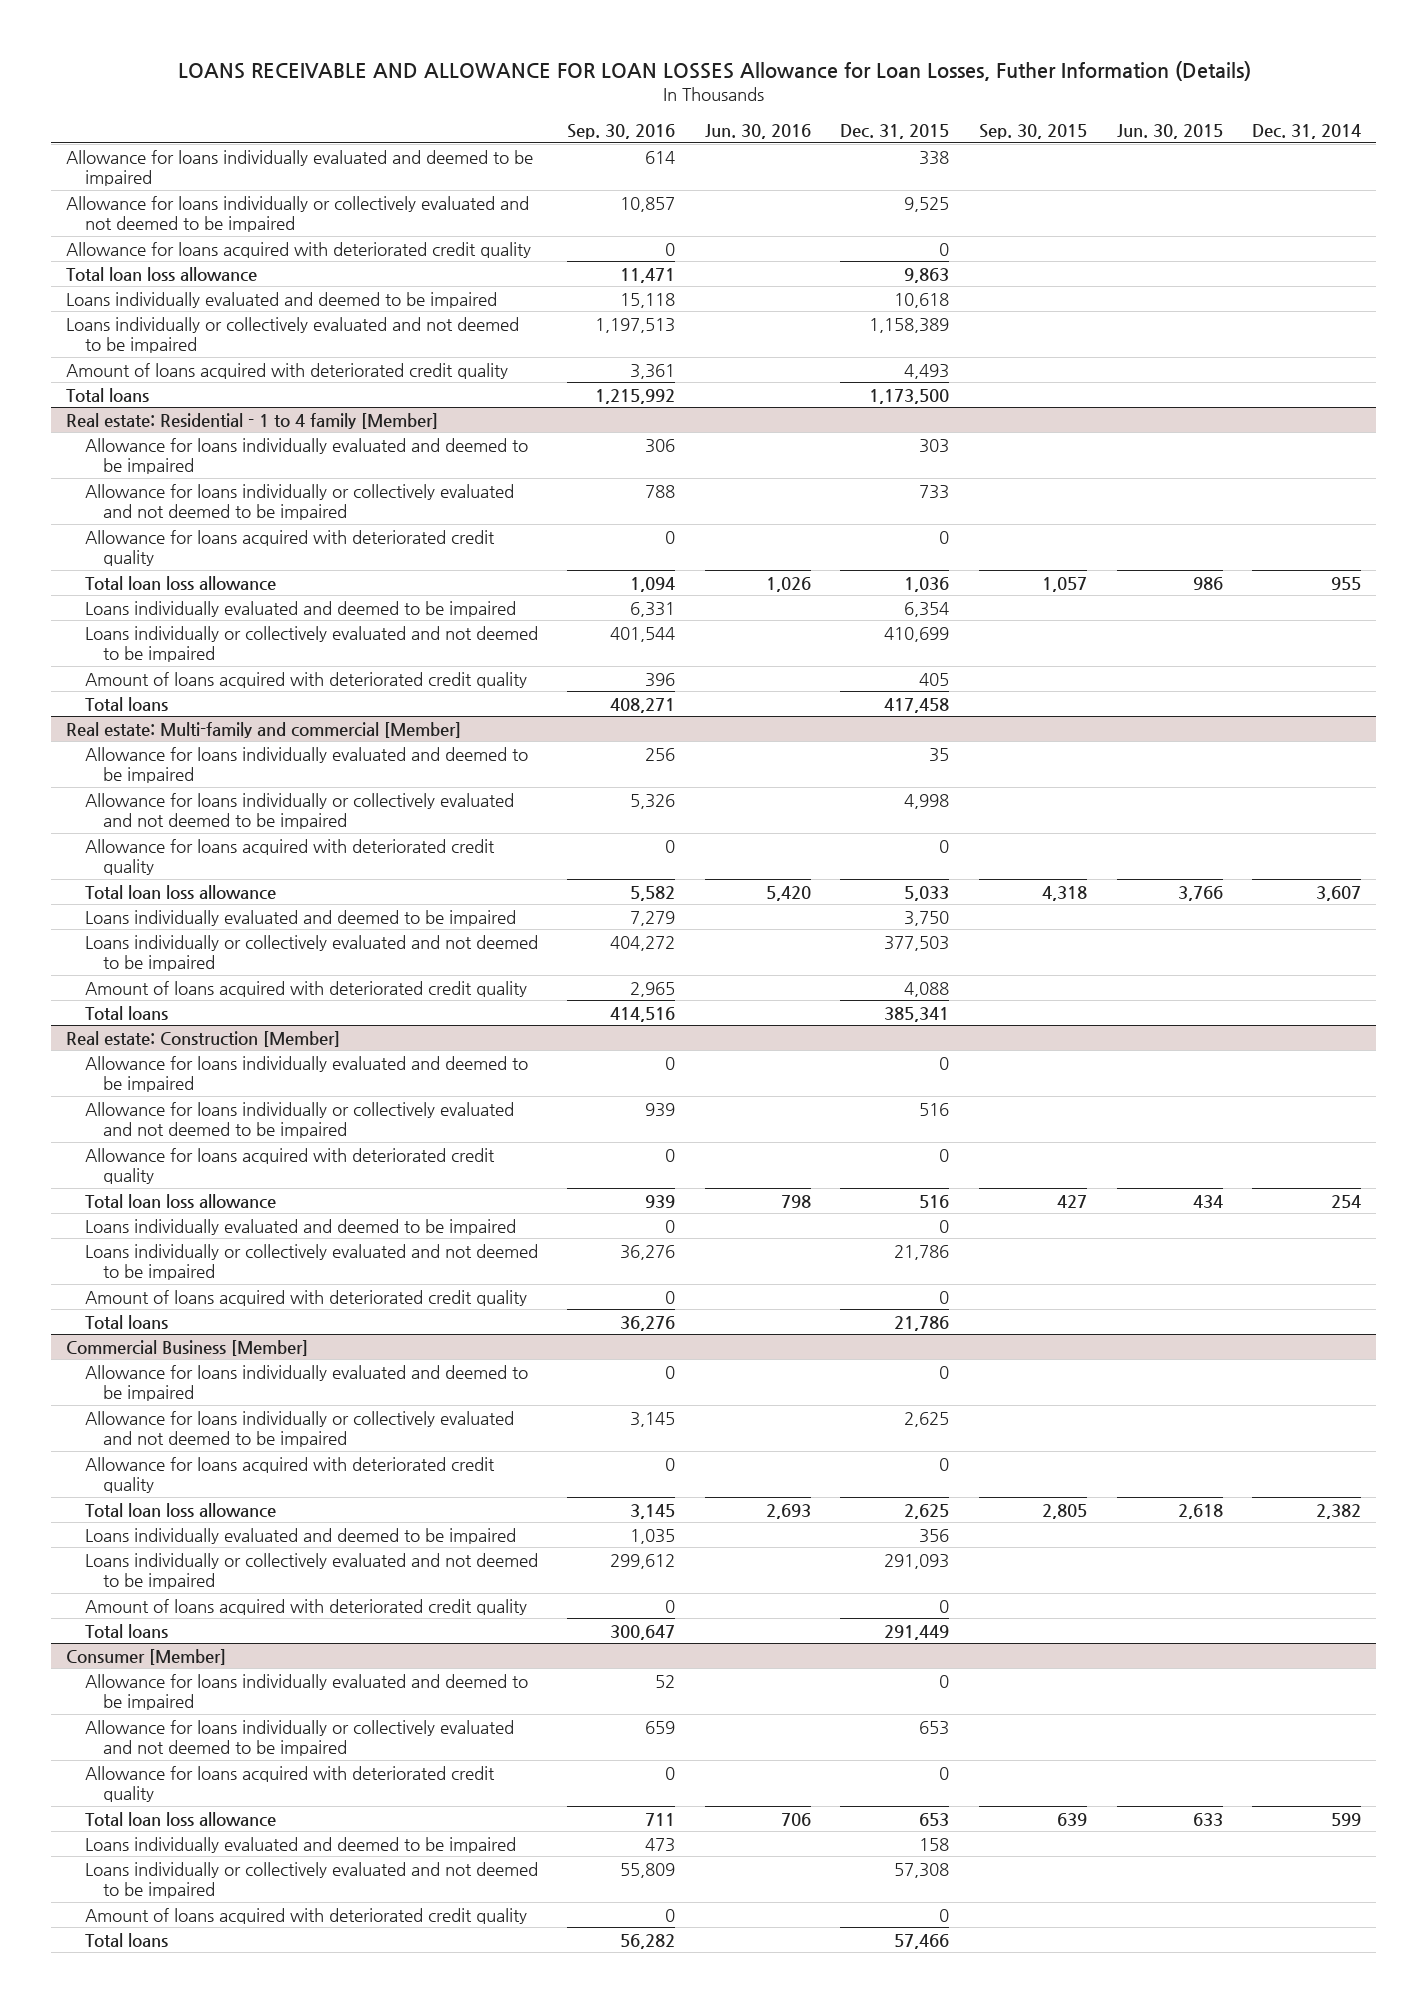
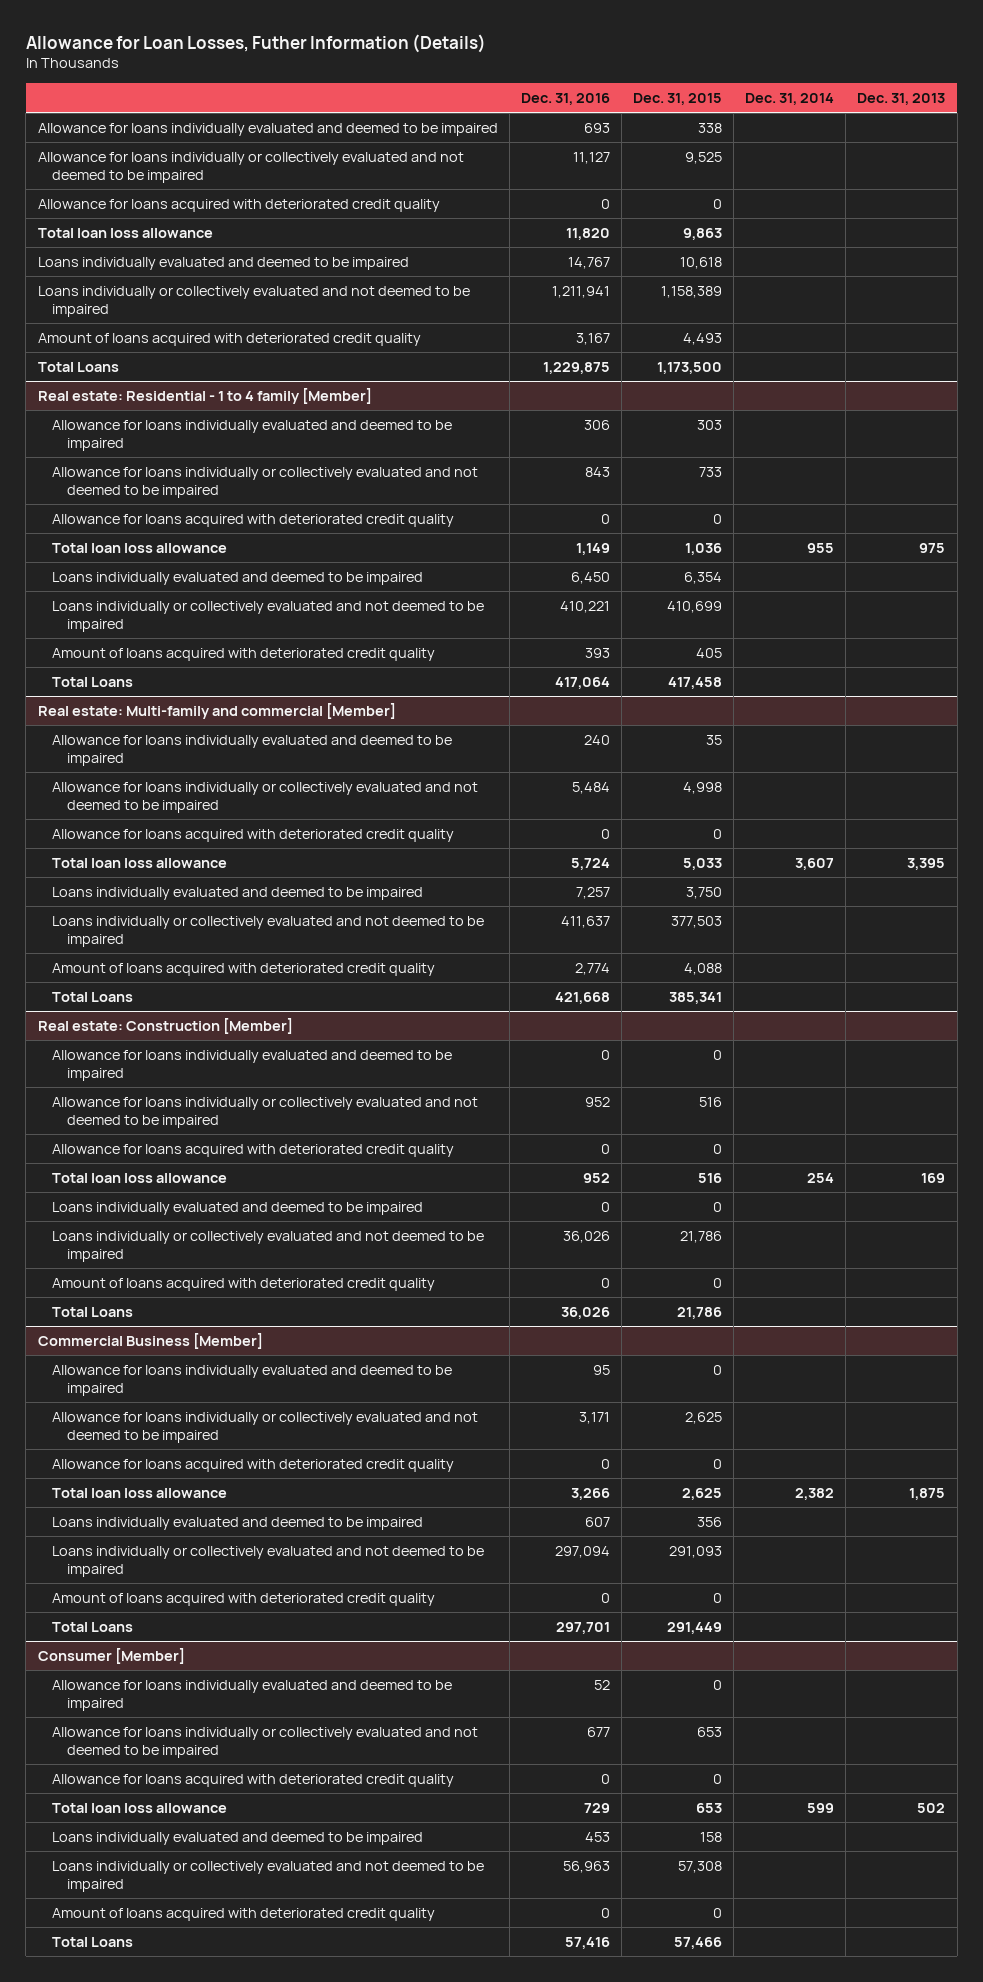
- LOANS RECEIVABLE AND ALLOWANCE FOR LOAN LOSSES Allowance for Loan Losses, Futher Information (Details)
+ Allowance for Loan Losses, Futher Information (Details)
- | Sep. 30, 2016 | Jun. 30, 2016 | Dec. 31, 2015 | Sep. 30, 2015 | Jun. 30, 2015 | Dec. 31, 2014
+ | Dec. 31, 2016 | Dec. 31, 2015 | Dec. 31, 2014 | Dec. 31, 2013
- Total loans | 1,215,992 | | 1,173,500 | | |
+ Total Loans | 1,229,875 | 1,173,500 | |
@ Real estate: Residential - 1 to 4 family [Member]
- Total loans | 408,271 | | 417,458 | | |
+ Total Loans | 417,064 | 417,458 | |
@ Real estate: Multi-family and commercial [Member]
- Total loans | 414,516 | | 385,341 | | |
+ Total Loans | 421,668 | 385,341 | |
@ Real estate: Construction [Member]
- Total loans | 36,276 | | 21,786 | | |
+ Total Loans | 36,026 | 21,786 | |
@ Commercial Business [Member]
- Total loans | 300,647 | | 291,449 | | |
+ Total Loans | 297,701 | 291,449 | |
@ Consumer [Member]
- Total loans | 56,282 | | 57,466 | | |
+ Total Loans | 57,416 | 57,466 | |

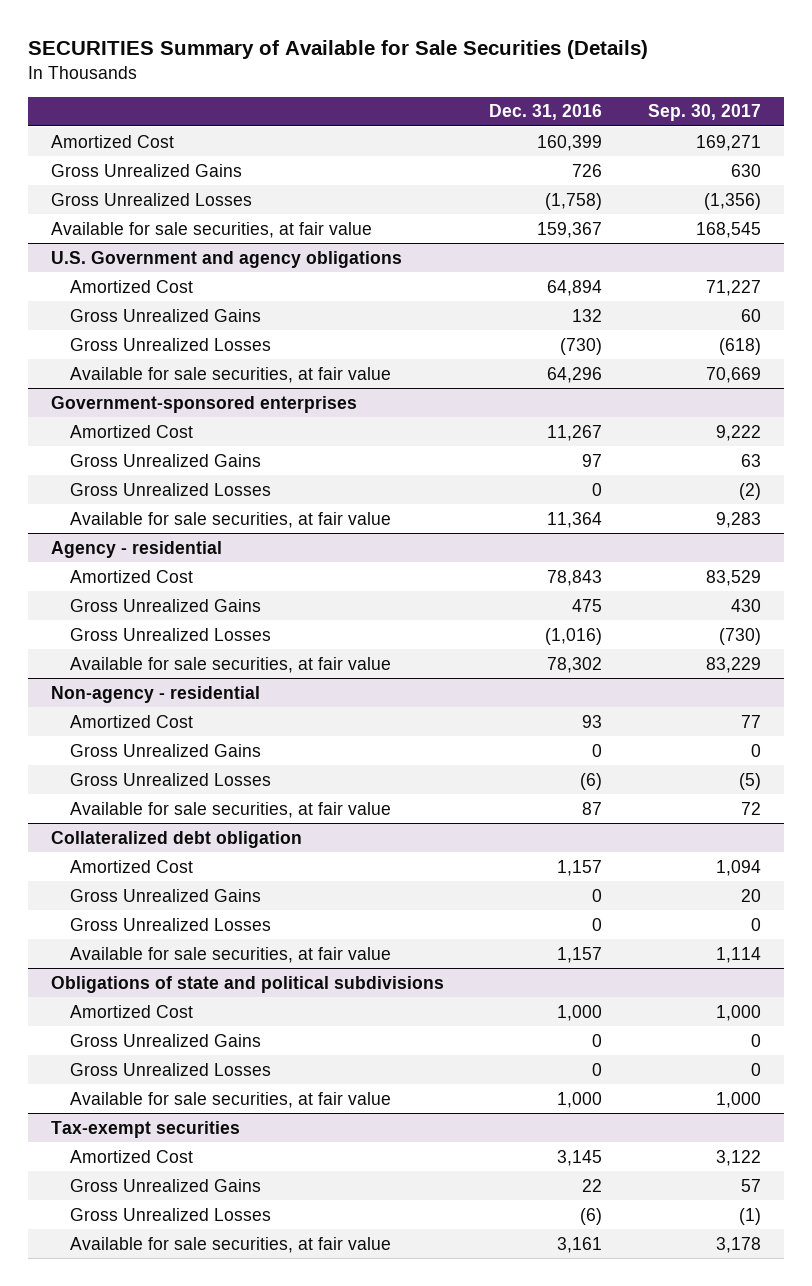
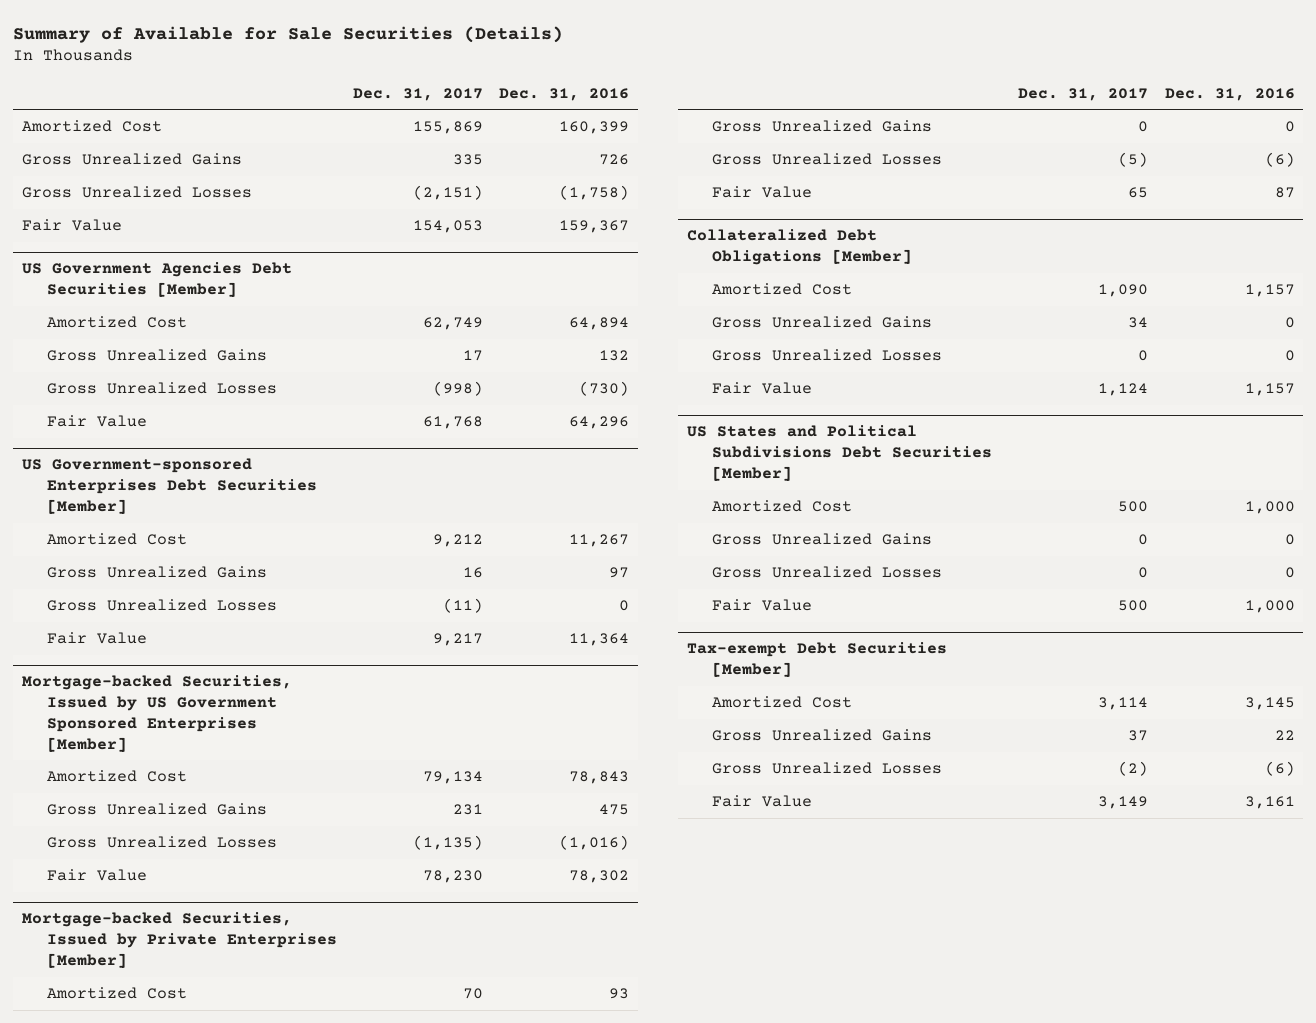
- SECURITIES Summary of Available for Sale Securities (Details)
+ Summary of Available for Sale Securities (Details)
- | Dec. 31, 2016 | Sep. 30, 2017
+ | Dec. 31, 2017 | Dec. 31, 2016
- Available for sale securities, at fair value | 159,367 | 168,545
- U.S. Government and agency obligations
+ Fair Value | 154,053 | 159,367
+ US Government Agencies Debt Securities [Member]
- Available for sale securities, at fair value | 64,296 | 70,669
- Government-sponsored enterprises
+ Fair Value | 61,768 | 64,296
+ US Government-sponsored Enterprises Debt Securities [Member]
- Available for sale securities, at fair value | 11,364 | 9,283
- Agency - residential
+ Fair Value | 9,217 | 11,364
+ Mortgage-backed Securities, Issued by US Government Sponsored Enterprises [Member]
- Available for sale securities, at fair value | 78,302 | 83,229
- Non-agency - residential
+ Fair Value | 78,230 | 78,302
+ Mortgage-backed Securities, Issued by Private Enterprises [Member]
- Available for sale securities, at fair value | 87 | 72
- Collateralized debt obligation
+ Fair Value | 65 | 87
+ Collateralized Debt Obligations [Member]
- Available for sale securities, at fair value | 1,157 | 1,114
- Obligations of state and political subdivisions
+ Fair Value | 1,124 | 1,157
+ US States and Political Subdivisions Debt Securities [Member]
- Available for sale securities, at fair value | 1,000 | 1,000
- Tax-exempt securities
+ Fair Value | 500 | 1,000
+ Tax-exempt Debt Securities [Member]
- Available for sale securities, at fair value | 3,161 | 3,178
+ Fair Value | 3,149 | 3,161

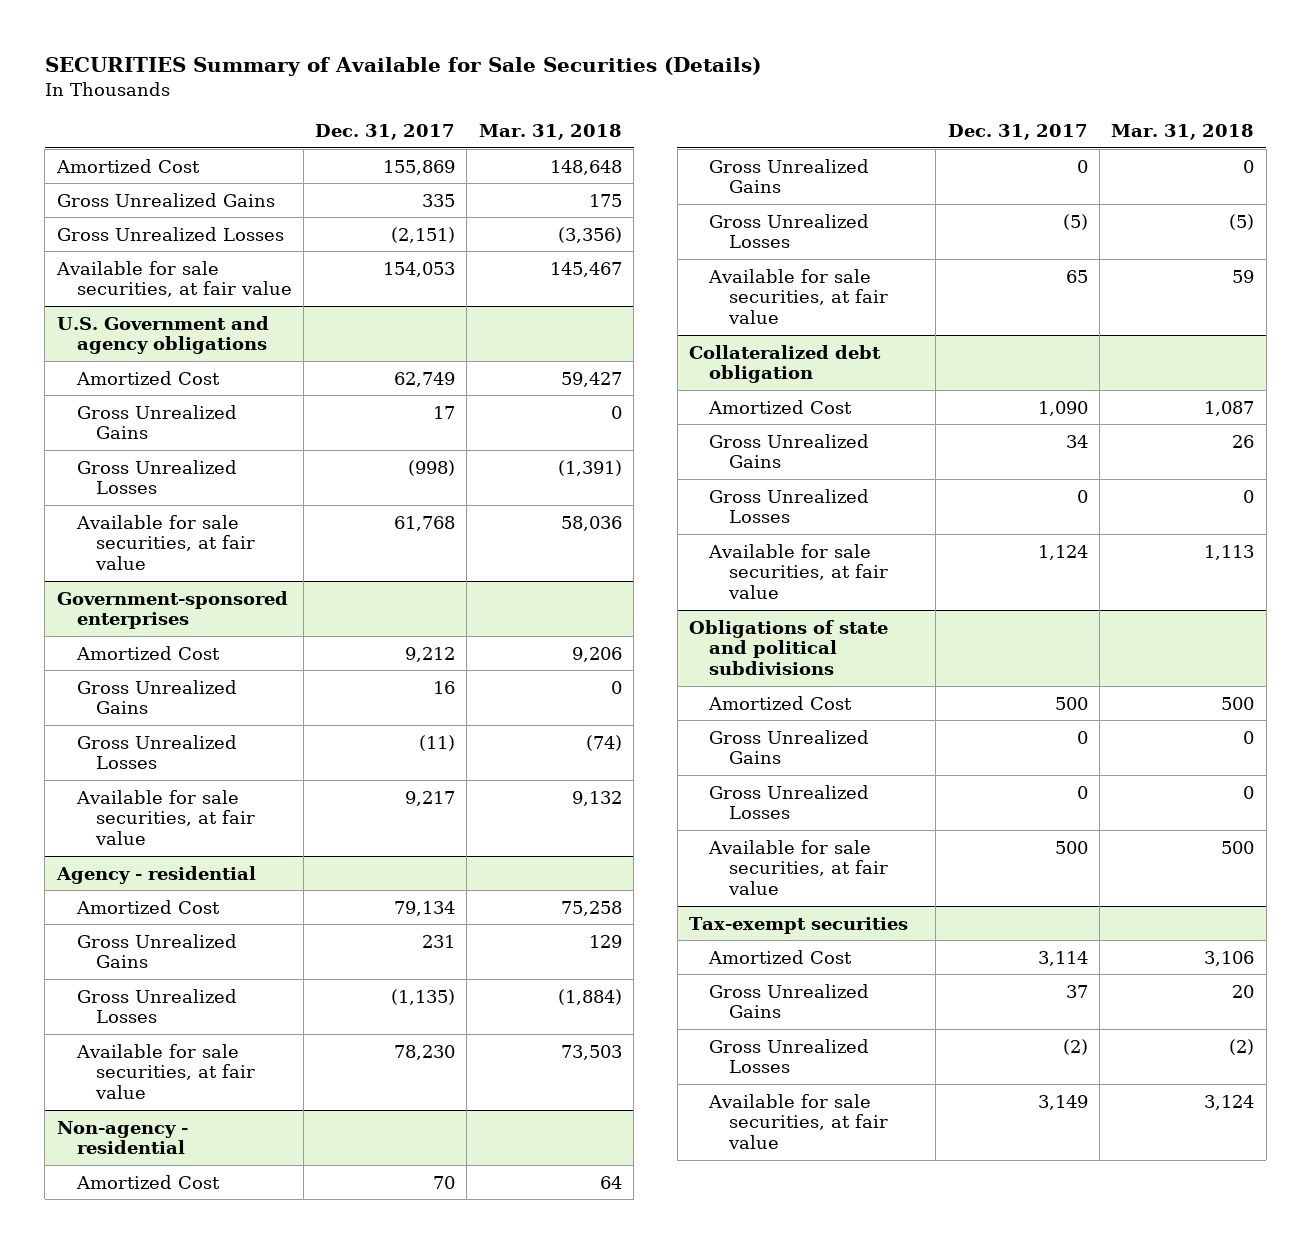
- Summary of Available for Sale Securities (Details)
+ SECURITIES Summary of Available for Sale Securities (Details)
- | Dec. 31, 2017 | Dec. 31, 2016
+ | Dec. 31, 2017 | Mar. 31, 2018
- Fair Value | 154,053 | 159,367
- US Government Agencies Debt Securities [Member]
+ Available for sale securities, at fair value | 154,053 | 145,467
+ U.S. Government and agency obligations
- Fair Value | 61,768 | 64,296
- US Government-sponsored Enterprises Debt Securities [Member]
+ Available for sale securities, at fair value | 61,768 | 58,036
+ Government-sponsored enterprises
- Fair Value | 9,217 | 11,364
- Mortgage-backed Securities, Issued by US Government Sponsored Enterprises [Member]
+ Available for sale securities, at fair value | 9,217 | 9,132
+ Agency - residential
- Fair Value | 78,230 | 78,302
- Mortgage-backed Securities, Issued by Private Enterprises [Member]
+ Available for sale securities, at fair value | 78,230 | 73,503
+ Non-agency - residential
- Fair Value | 65 | 87
- Collateralized Debt Obligations [Member]
+ Available for sale securities, at fair value | 65 | 59
+ Collateralized debt obligation
- Fair Value | 1,124 | 1,157
- US States and Political Subdivisions Debt Securities [Member]
+ Available for sale securities, at fair value | 1,124 | 1,113
+ Obligations of state and political subdivisions
- Fair Value | 500 | 1,000
- Tax-exempt Debt Securities [Member]
+ Available for sale securities, at fair value | 500 | 500
+ Tax-exempt securities
- Fair Value | 3,149 | 3,161
+ Available for sale securities, at fair value | 3,149 | 3,124

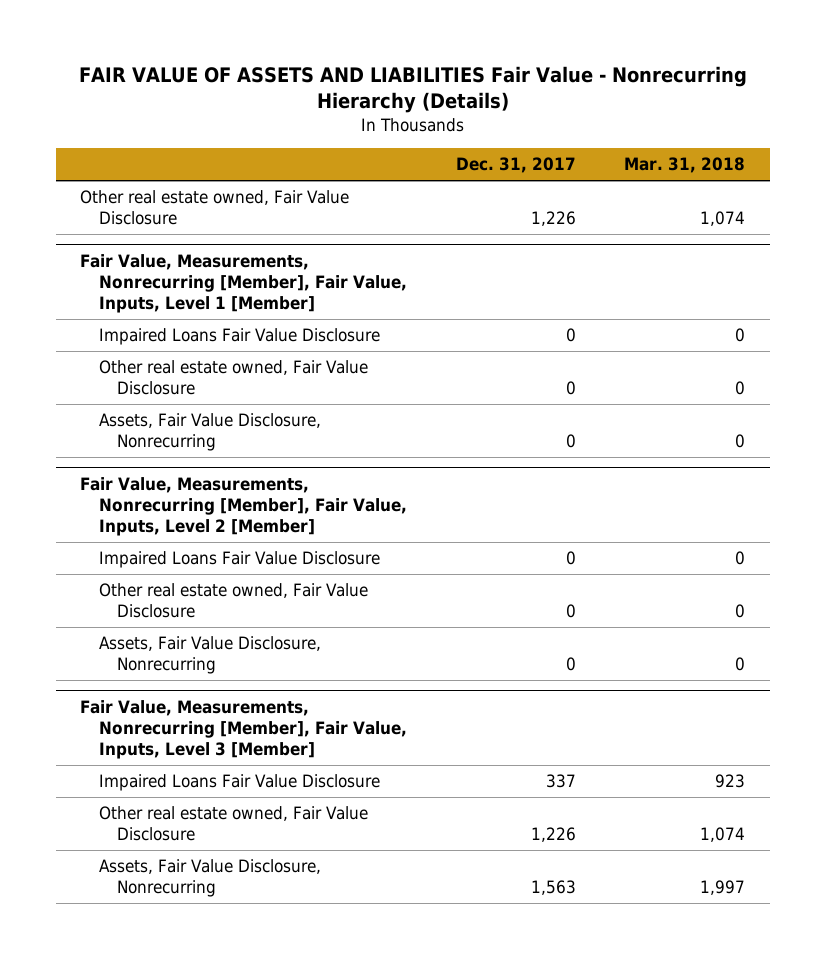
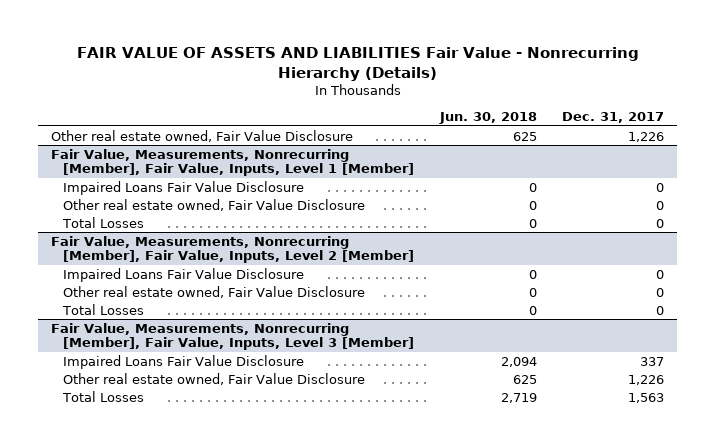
- | Dec. 31, 2017 | Mar. 31, 2018
+ | Jun. 30, 2018 | Dec. 31, 2017
@ Fair Value, Measurements, Nonrecurring [Member], Fair Value, Inputs, Level 1 [Member]
- Assets, Fair Value Disclosure, Nonrecurring | 0 | 0
+ Total Losses | 0 | 0
@ Fair Value, Measurements, Nonrecurring [Member], Fair Value, Inputs, Level 2 [Member]
- Assets, Fair Value Disclosure, Nonrecurring | 0 | 0
+ Total Losses | 0 | 0
@ Fair Value, Measurements, Nonrecurring [Member], Fair Value, Inputs, Level 3 [Member]
- Assets, Fair Value Disclosure, Nonrecurring | 1,563 | 1,997
+ Total Losses | 2,719 | 1,563

